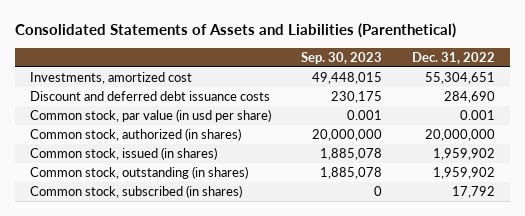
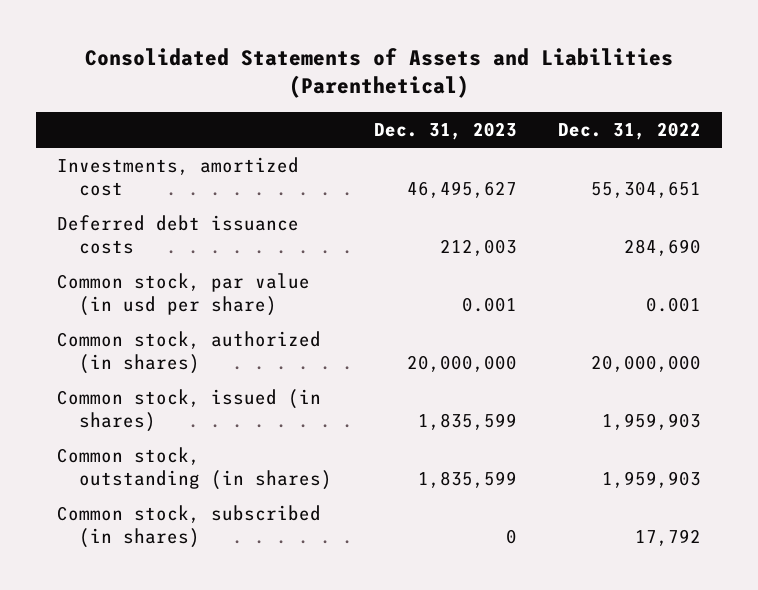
- | Sep. 30, 2023 | Dec. 31, 2022
+ | Dec. 31, 2023 | Dec. 31, 2022
- Discount and deferred debt issuance costs | 230,175 | 284,690
+ Deferred debt issuance costs | 212,003 | 284,690
- Common stock, issued (in shares) | 1,885,078 | 1,959,902
- Common stock, outstanding (in shares) | 1,885,078 | 1,959,902
+ Common stock, issued (in shares) | 1,835,599 | 1,959,903
+ Common stock, outstanding (in shares) | 1,835,599 | 1,959,903

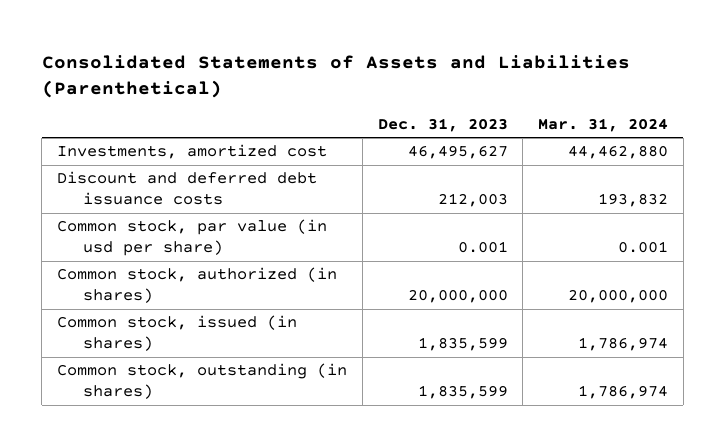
- | Dec. 31, 2023 | Dec. 31, 2022
+ | Dec. 31, 2023 | Mar. 31, 2024
- Deferred debt issuance costs | 212,003 | 284,690
+ Discount and deferred debt issuance costs | 212,003 | 193,832
- Common stock, subscribed (in shares) | 0 | 17,792

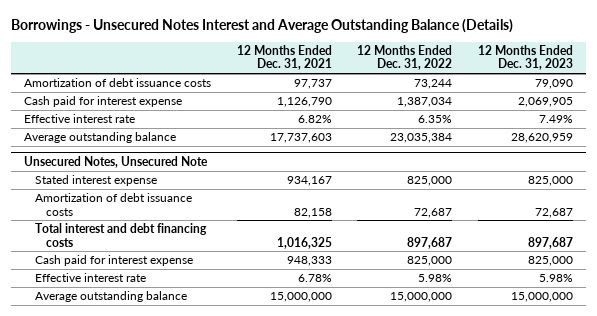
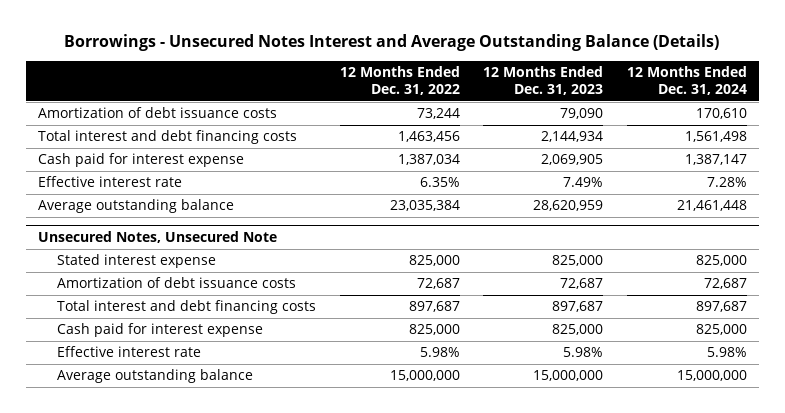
- | 12 Months Ended Dec. 31, 2021 | 12 Months Ended Dec. 31, 2022 | 12 Months Ended Dec. 31, 2023
+ | 12 Months Ended Dec. 31, 2022 | 12 Months Ended Dec. 31, 2023 | 12 Months Ended Dec. 31, 2024
+ Total interest and debt financing costs | 1,463,456 | 2,144,934 | 1,561,498

